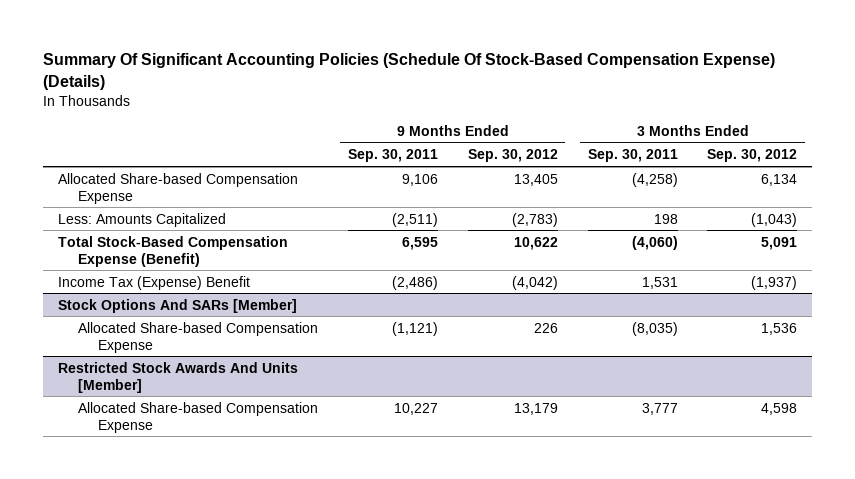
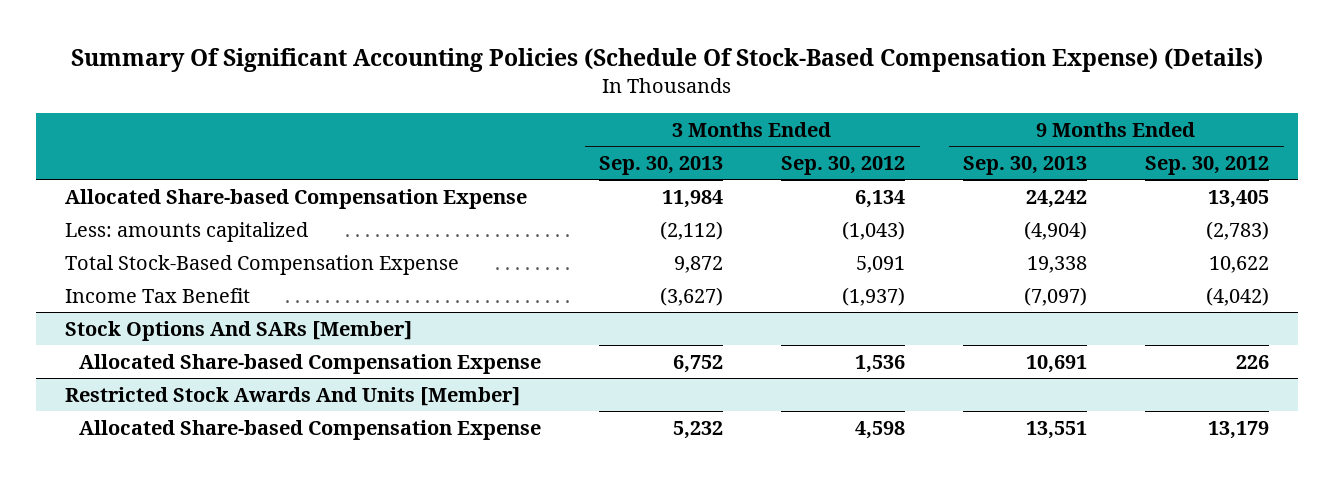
- | 9 Months Ended Sep. 30, 2011 | 9 Months Ended Sep. 30, 2012 | 3 Months Ended Sep. 30, 2011 | 3 Months Ended Sep. 30, 2012
+ | 3 Months Ended Sep. 30, 2013 | 3 Months Ended Sep. 30, 2012 | 9 Months Ended Sep. 30, 2013 | 9 Months Ended Sep. 30, 2012
- Less: Amounts Capitalized | (2,511) | (2,783) | 198 | (1,043)
- Total Stock-Based Compensation Expense (Benefit) | 6,595 | 10,622 | (4,060) | 5,091
- Income Tax (Expense) Benefit | (2,486) | (4,042) | 1,531 | (1,937)
+ Less: amounts capitalized | (2,112) | (1,043) | (4,904) | (2,783)
+ Total Stock-Based Compensation Expense | 9,872 | 5,091 | 19,338 | 10,622
+ Income Tax Benefit | (3,627) | (1,937) | (7,097) | (4,042)

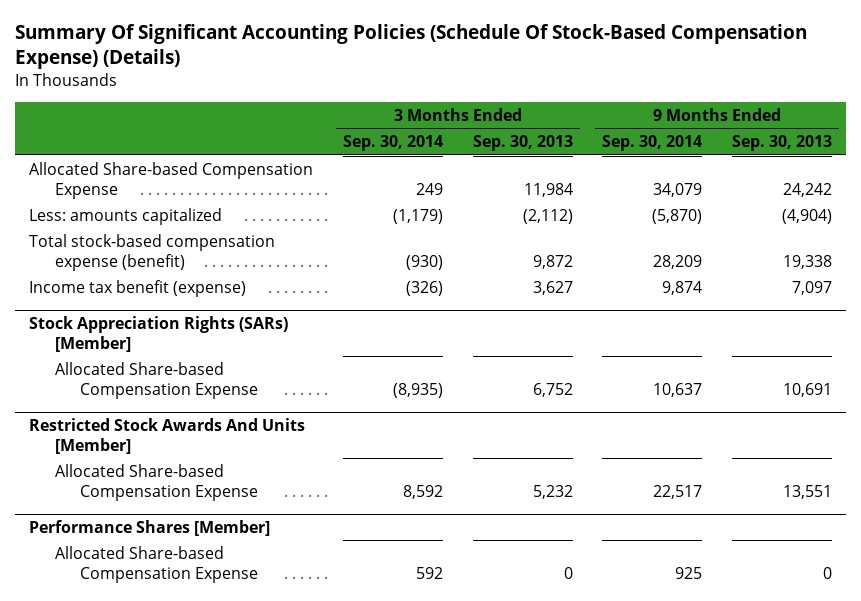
- | 3 Months Ended Sep. 30, 2013 | 3 Months Ended Sep. 30, 2012 | 9 Months Ended Sep. 30, 2013 | 9 Months Ended Sep. 30, 2012
+ | 3 Months Ended Sep. 30, 2014 | 3 Months Ended Sep. 30, 2013 | 9 Months Ended Sep. 30, 2014 | 9 Months Ended Sep. 30, 2013
- Total Stock-Based Compensation Expense | 9,872 | 5,091 | 19,338 | 10,622
- Income Tax Benefit | (3,627) | (1,937) | (7,097) | (4,042)
- Stock Options And SARs [Member]
+ Total stock-based compensation expense (benefit) | (930) | 9,872 | 28,209 | 19,338
+ Income tax benefit (expense) | (326) | 3,627 | 9,874 | 7,097
+ Stock Appreciation Rights (SARs) [Member]
+ Performance Shares [Member]
+ Allocated Share-based Compensation Expense | 592 | 0 | 925 | 0

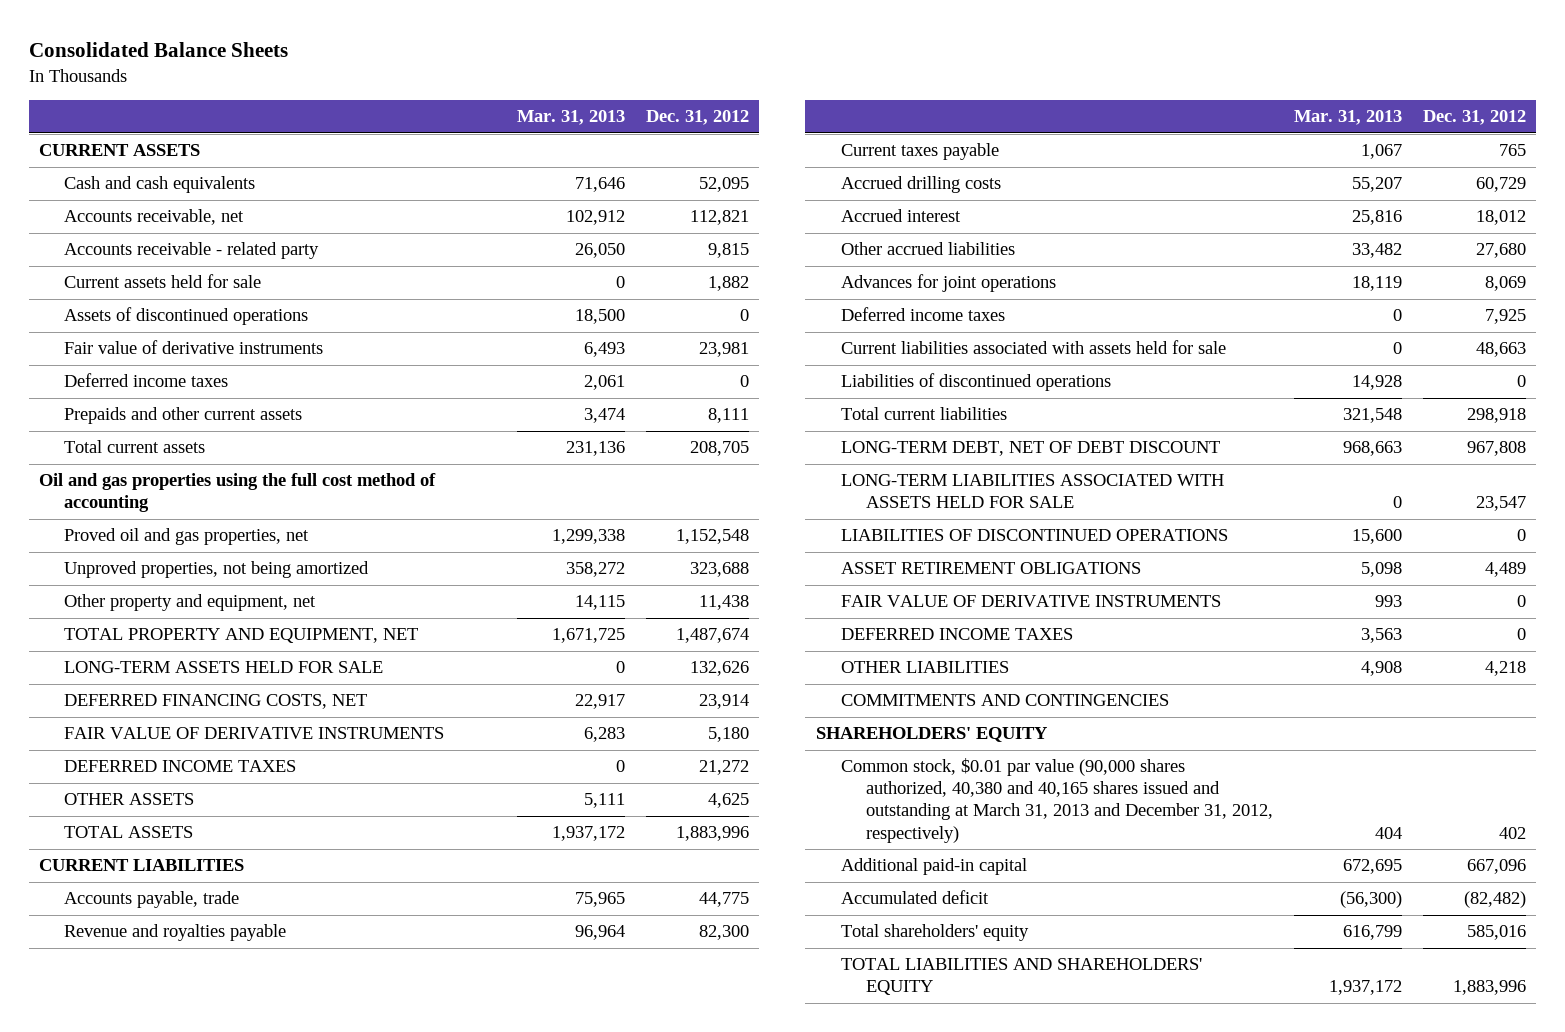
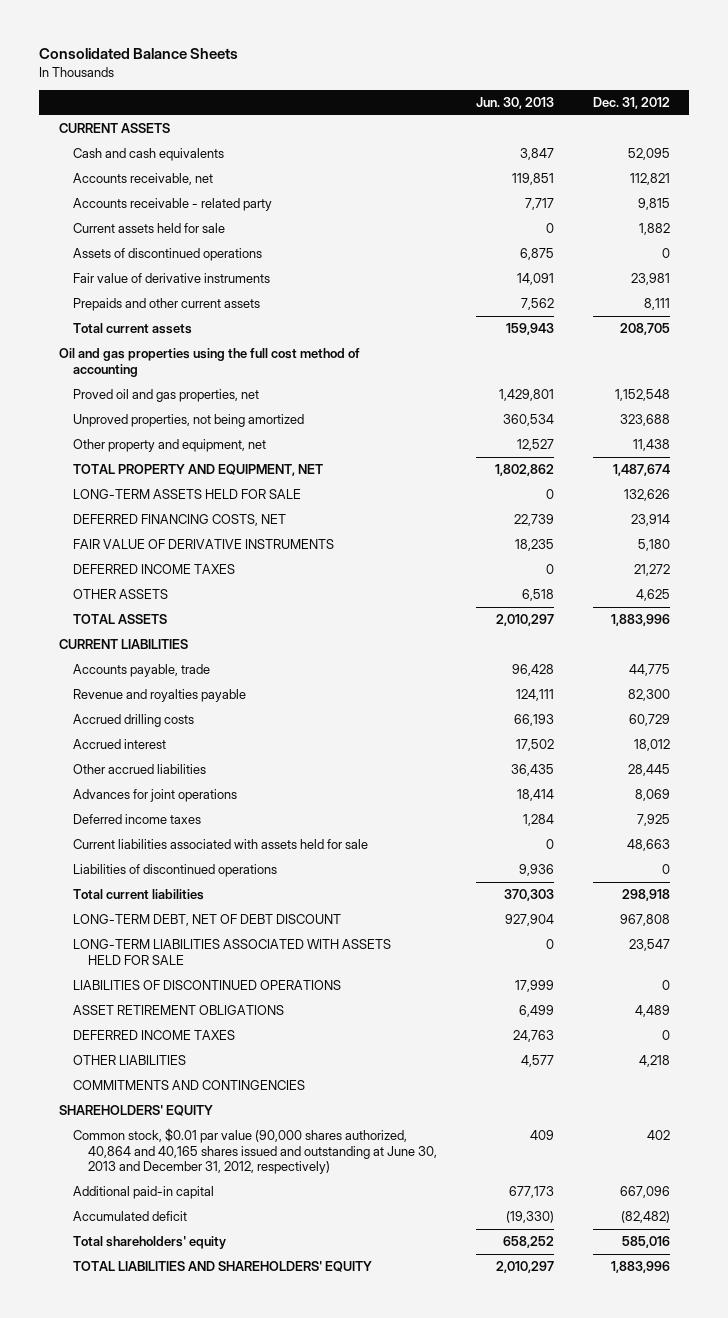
- | Mar. 31, 2013 | Dec. 31, 2012
+ | Jun. 30, 2013 | Dec. 31, 2012
- Deferred income taxes | 2,061 | 0
- Current taxes payable | 1,067 | 765
- Other accrued liabilities | 33,482 | 27,680
+ Other accrued liabilities | 36,435 | 28,445
- FAIR VALUE OF DERIVATIVE INSTRUMENTS | 993 | 0
- Common stock, $0.01 par value (90,000 shares authorized, 40,380 and 40,165 shares issued and outstanding at March 31, 2013 and December 31, 2012, respectively) | 404 | 402
+ Common stock, $0.01 par value (90,000 shares authorized, 40,864 and 40,165 shares issued and outstanding at June 30, 2013 and December 31, 2012, respectively) | 409 | 402

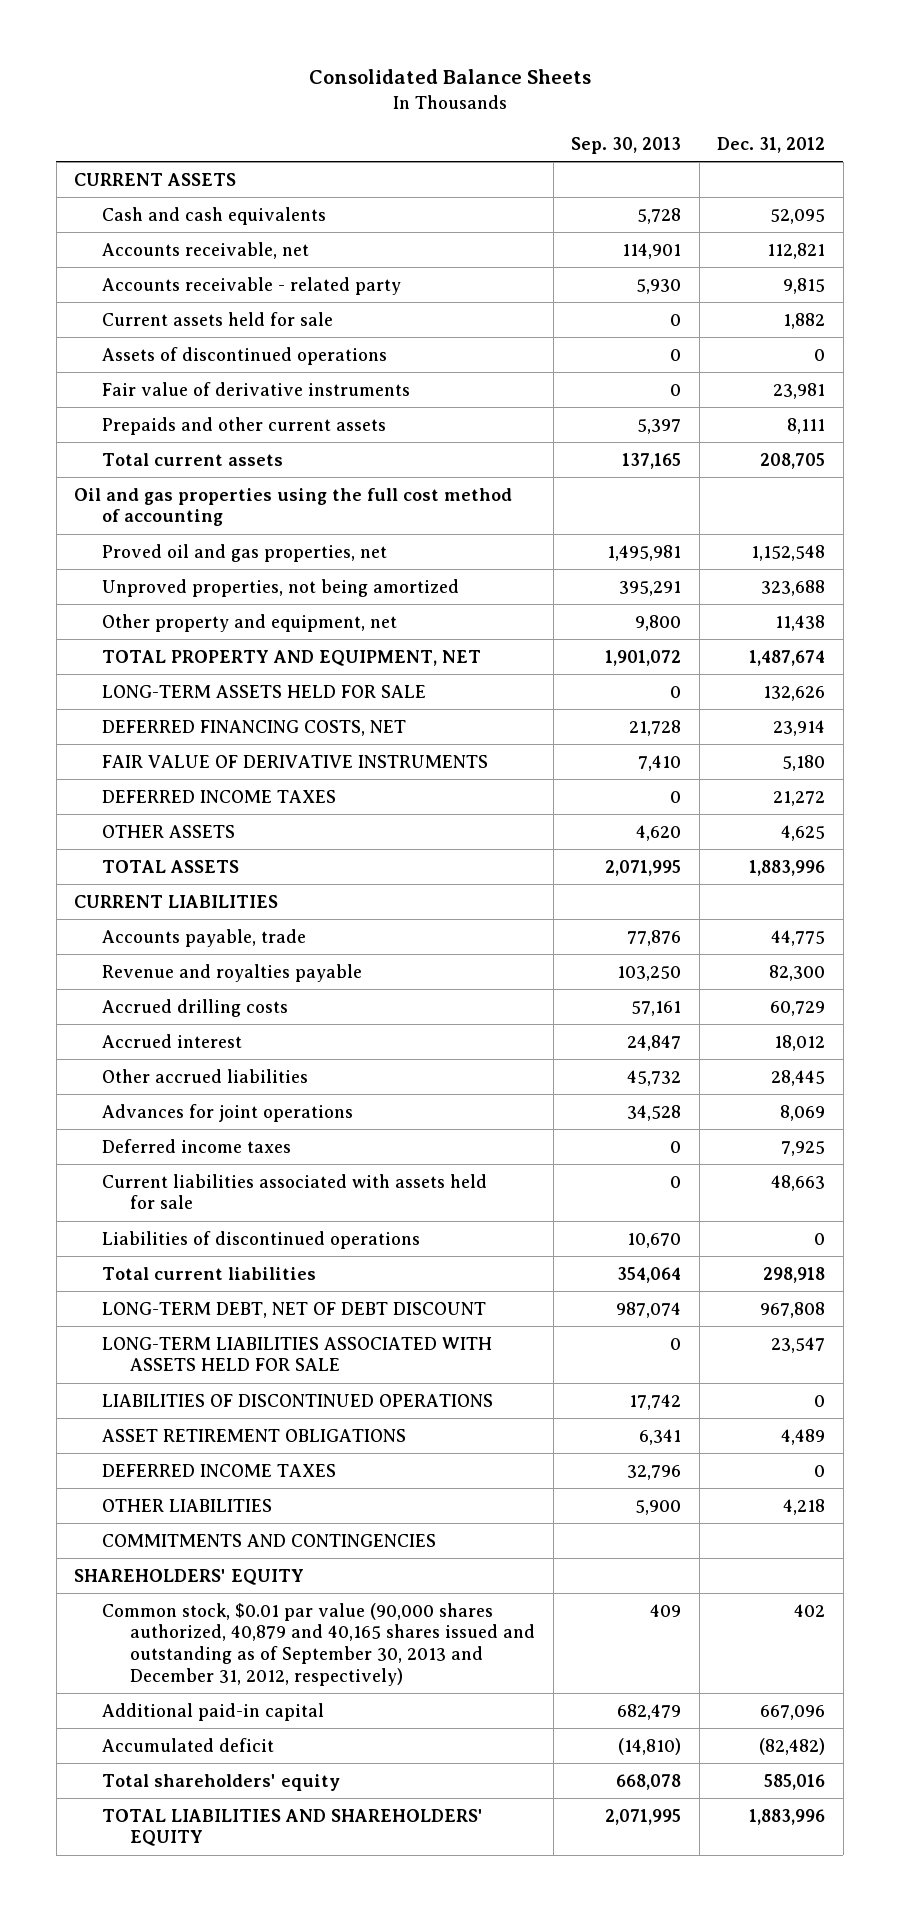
- | Jun. 30, 2013 | Dec. 31, 2012
+ | Sep. 30, 2013 | Dec. 31, 2012
- Common stock, $0.01 par value (90,000 shares authorized, 40,864 and 40,165 shares issued and outstanding at June 30, 2013 and December 31, 2012, respectively) | 409 | 402
+ Common stock, $0.01 par value (90,000 shares authorized, 40,879 and 40,165 shares issued and outstanding as of September 30, 2013 and December 31, 2012, respectively) | 409 | 402

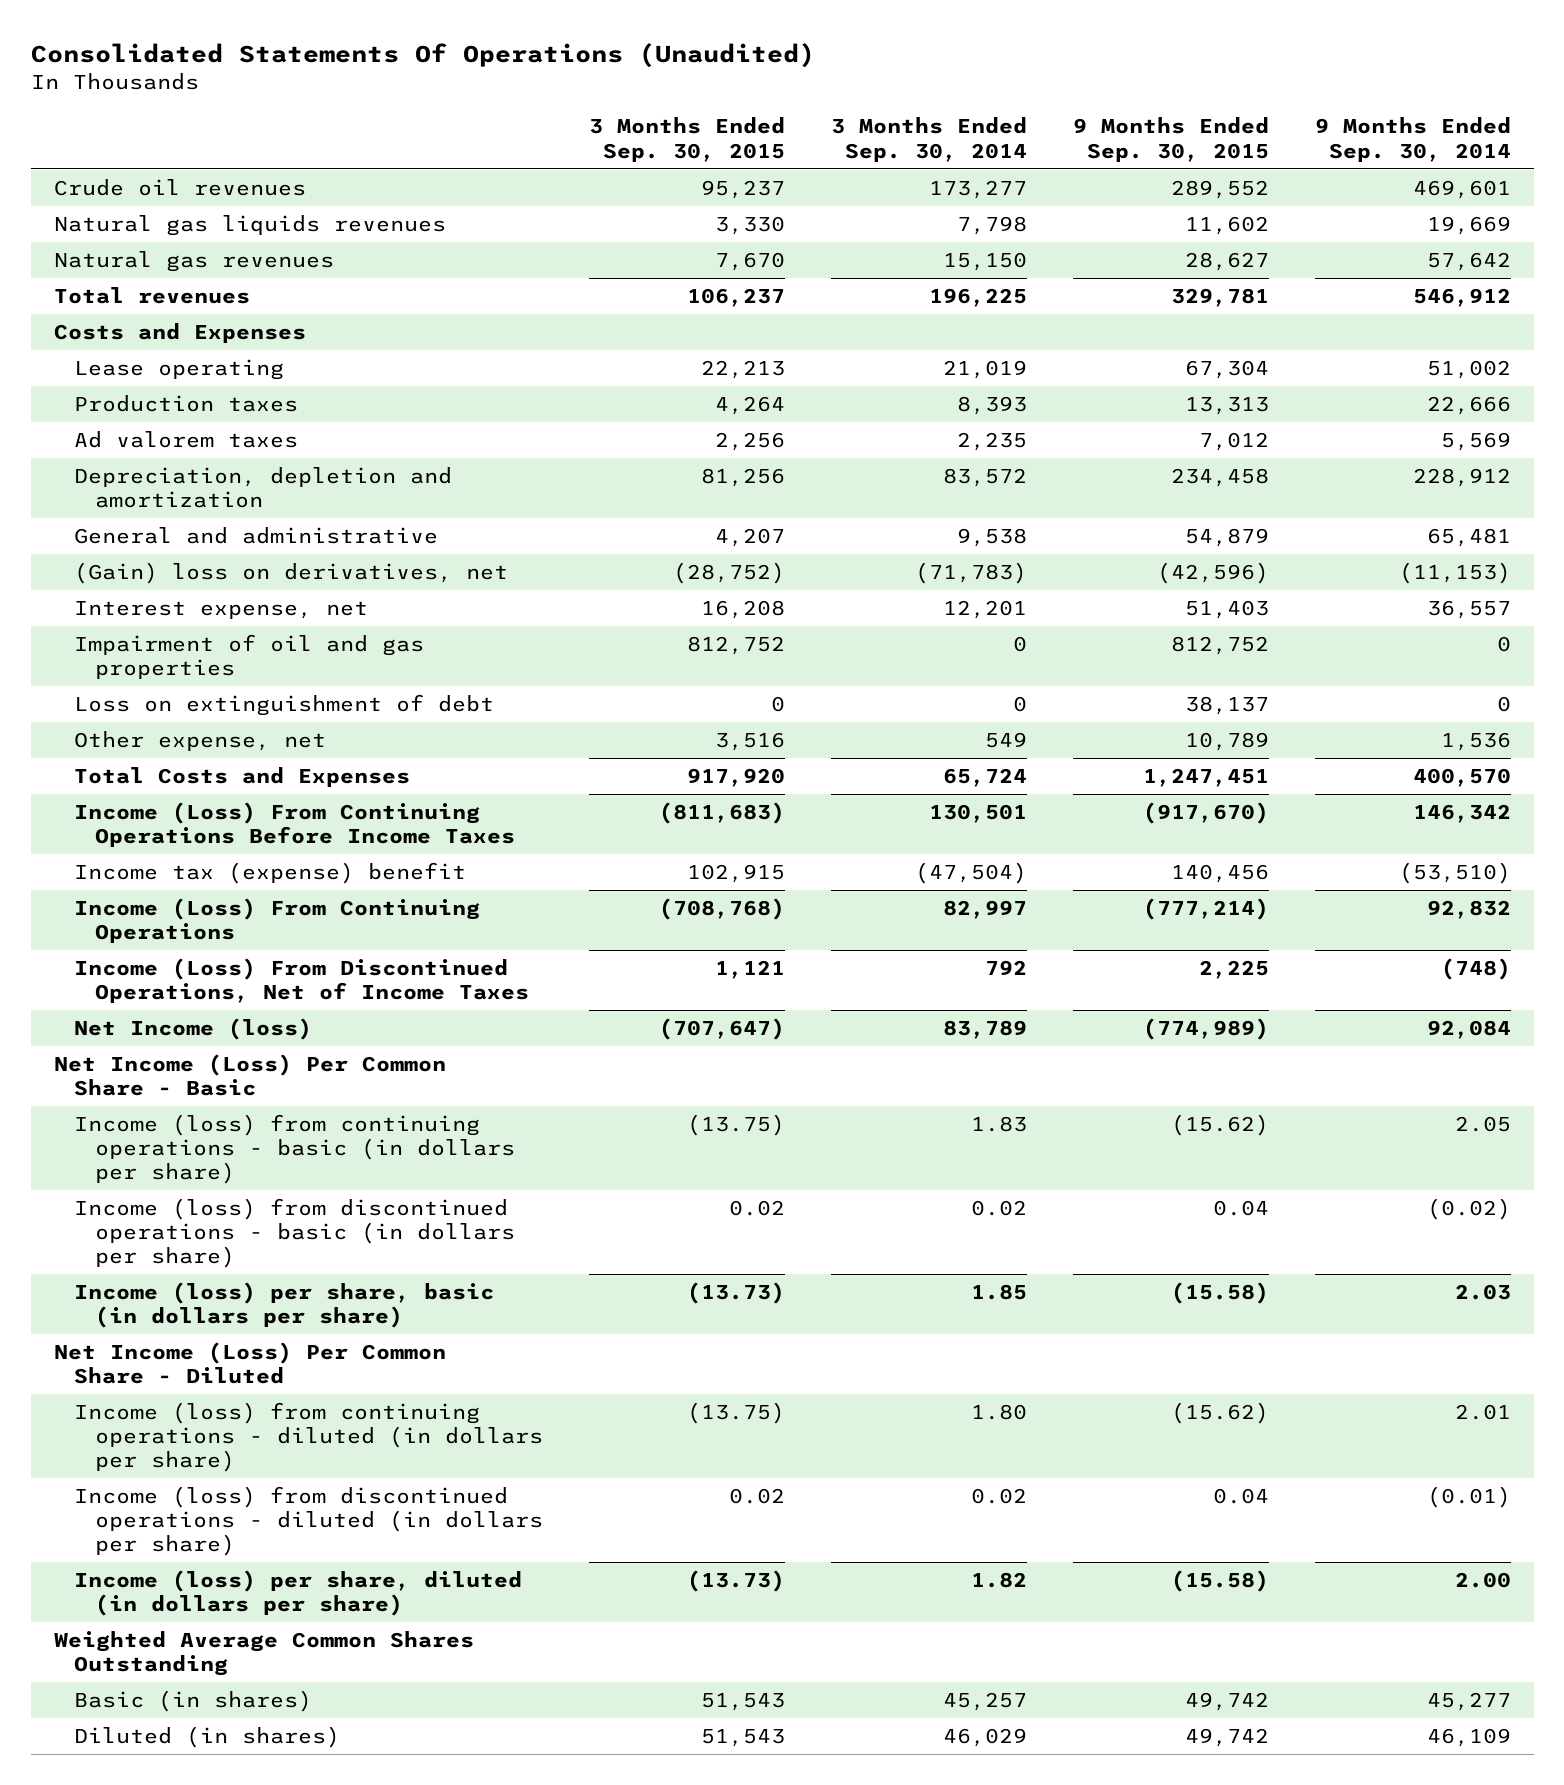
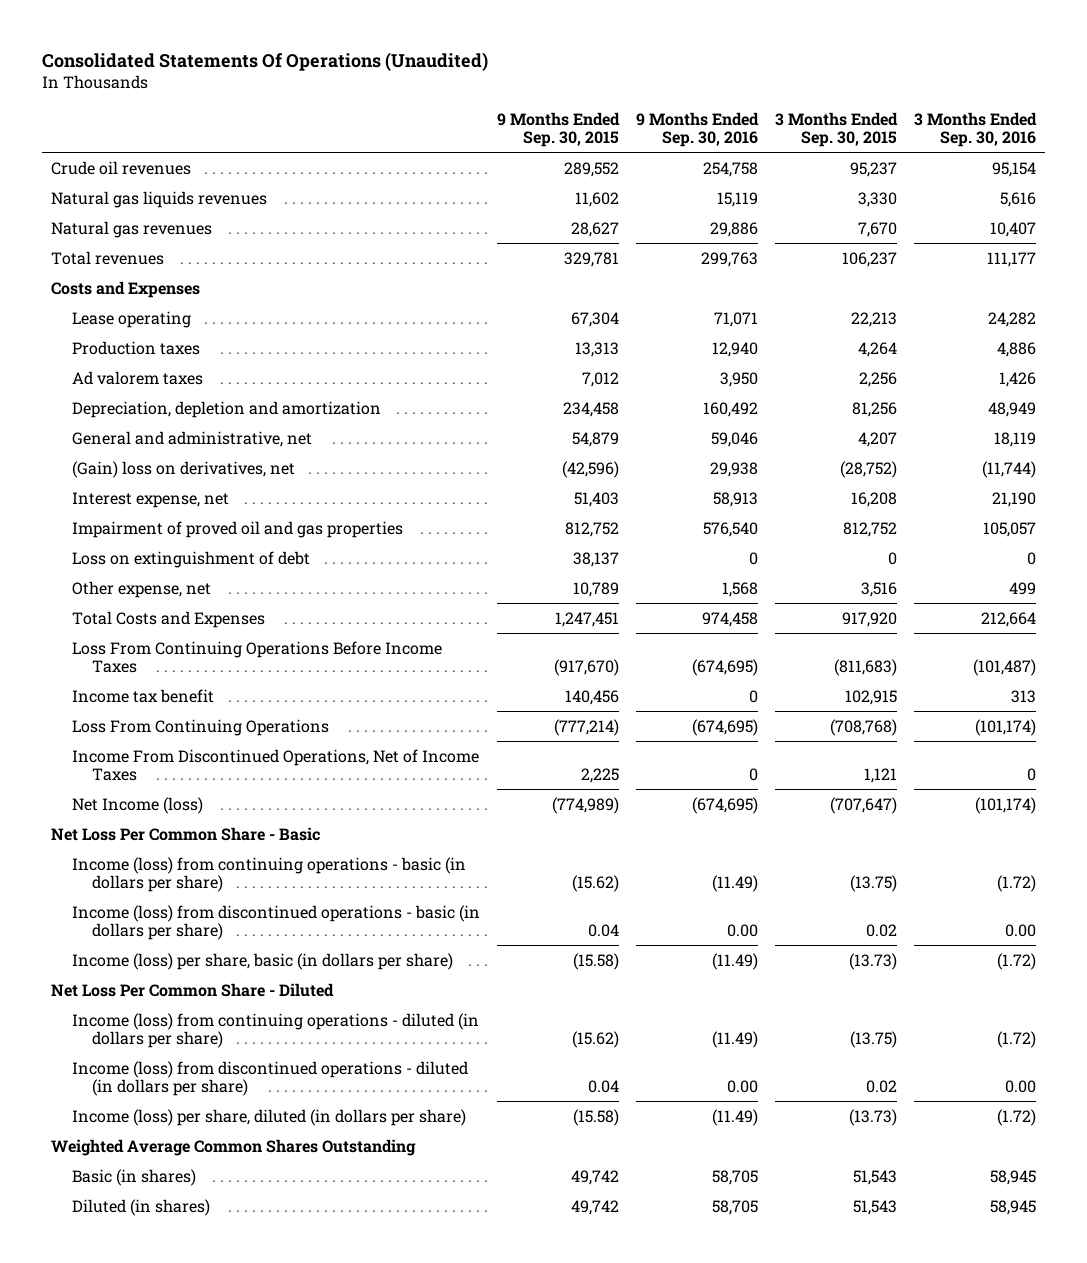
- | 3 Months Ended Sep. 30, 2015 | 3 Months Ended Sep. 30, 2014 | 9 Months Ended Sep. 30, 2015 | 9 Months Ended Sep. 30, 2014
+ | 9 Months Ended Sep. 30, 2015 | 9 Months Ended Sep. 30, 2016 | 3 Months Ended Sep. 30, 2015 | 3 Months Ended Sep. 30, 2016
- General and administrative | 4,207 | 9,538 | 54,879 | 65,481
+ General and administrative, net | 54,879 | 59,046 | 4,207 | 18,119
- Impairment of oil and gas properties | 812,752 | 0 | 812,752 | 0
+ Impairment of proved oil and gas properties | 812,752 | 576,540 | 812,752 | 105,057
- Income (Loss) From Continuing Operations Before Income Taxes | (811,683) | 130,501 | (917,670) | 146,342
- Income tax (expense) benefit | 102,915 | (47,504) | 140,456 | (53,510)
- Income (Loss) From Continuing Operations | (708,768) | 82,997 | (777,214) | 92,832
- Income (Loss) From Discontinued Operations, Net of Income Taxes | 1,121 | 792 | 2,225 | (748)
+ Loss From Continuing Operations Before Income Taxes | (917,670) | (674,695) | (811,683) | (101,487)
+ Income tax benefit | 140,456 | 0 | 102,915 | 313
+ Loss From Continuing Operations | (777,214) | (674,695) | (708,768) | (101,174)
+ Income From Discontinued Operations, Net of Income Taxes | 2,225 | 0 | 1,121 | 0
- Net Income (Loss) Per Common Share - Basic
+ Net Loss Per Common Share - Basic
- Net Income (Loss) Per Common Share - Diluted
+ Net Loss Per Common Share - Diluted

